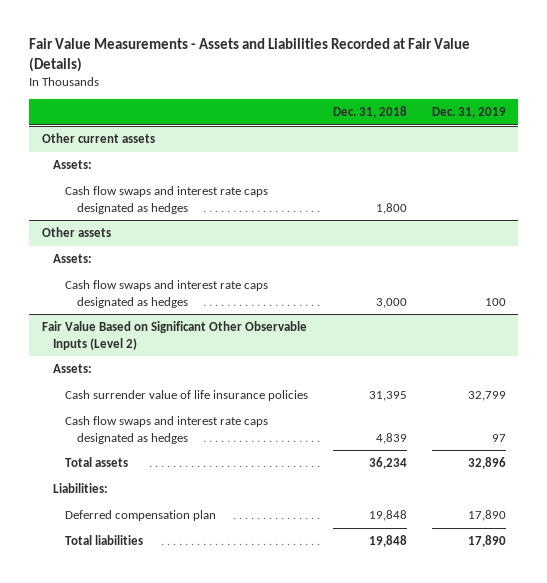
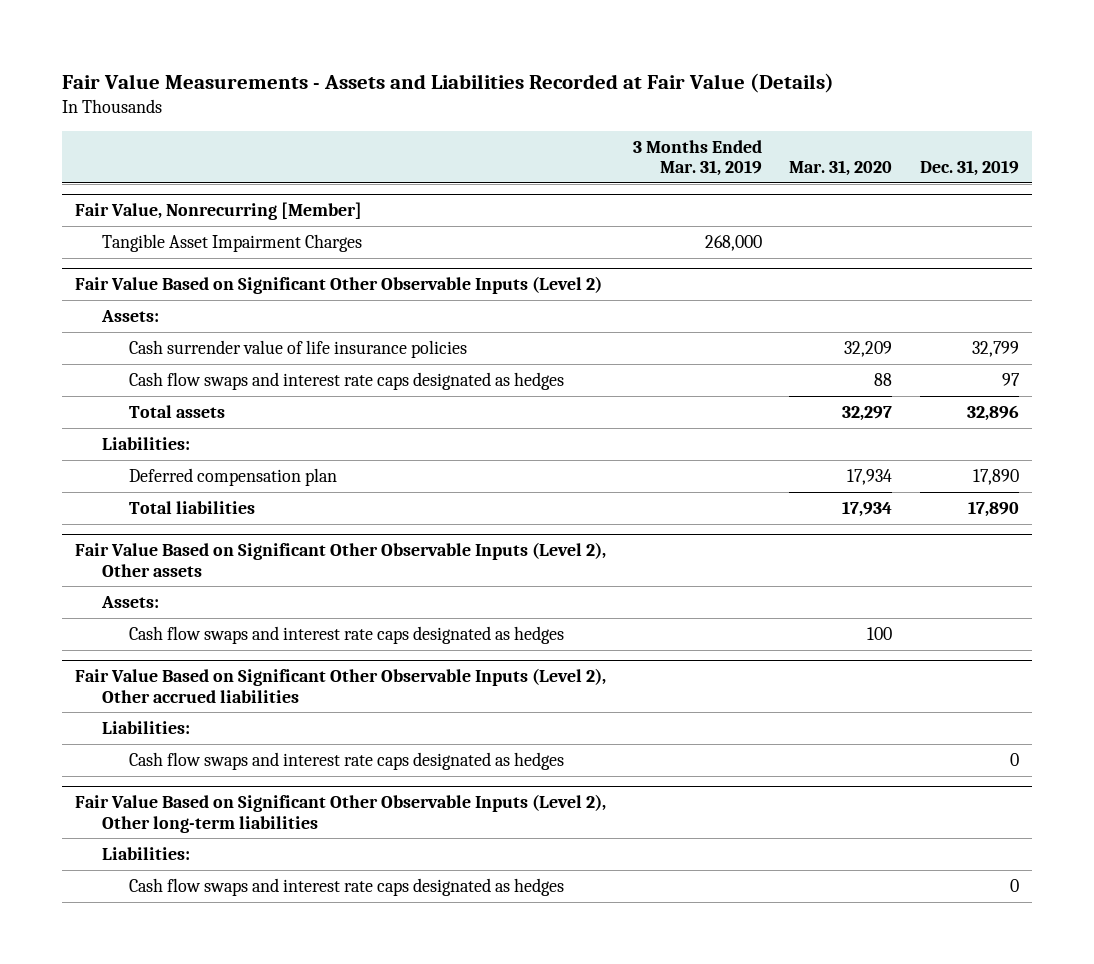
- | Dec. 31, 2018 | Dec. 31, 2019
+ | 3 Months Ended Mar. 31, 2019 | Mar. 31, 2020 | Dec. 31, 2019
- Other current assets
- Assets:
- Cash flow swaps and interest rate caps designated as hedges | 1,800 |
- Other assets
- Assets:
- Cash flow swaps and interest rate caps designated as hedges | 3,000 | 100
+ Fair Value, Nonrecurring [Member]
+ Tangible Asset Impairment Charges | 268,000 | |
+ Fair Value Based on Significant Other Observable Inputs (Level 2), Other assets
+ Assets:
+ Cash flow swaps and interest rate caps designated as hedges | | 100 |
+ Fair Value Based on Significant Other Observable Inputs (Level 2), Other accrued liabilities
+ Liabilities:
+ Cash flow swaps and interest rate caps designated as hedges | | | 0
+ Fair Value Based on Significant Other Observable Inputs (Level 2), Other long-term liabilities
+ Liabilities:
+ Cash flow swaps and interest rate caps designated as hedges | | | 0

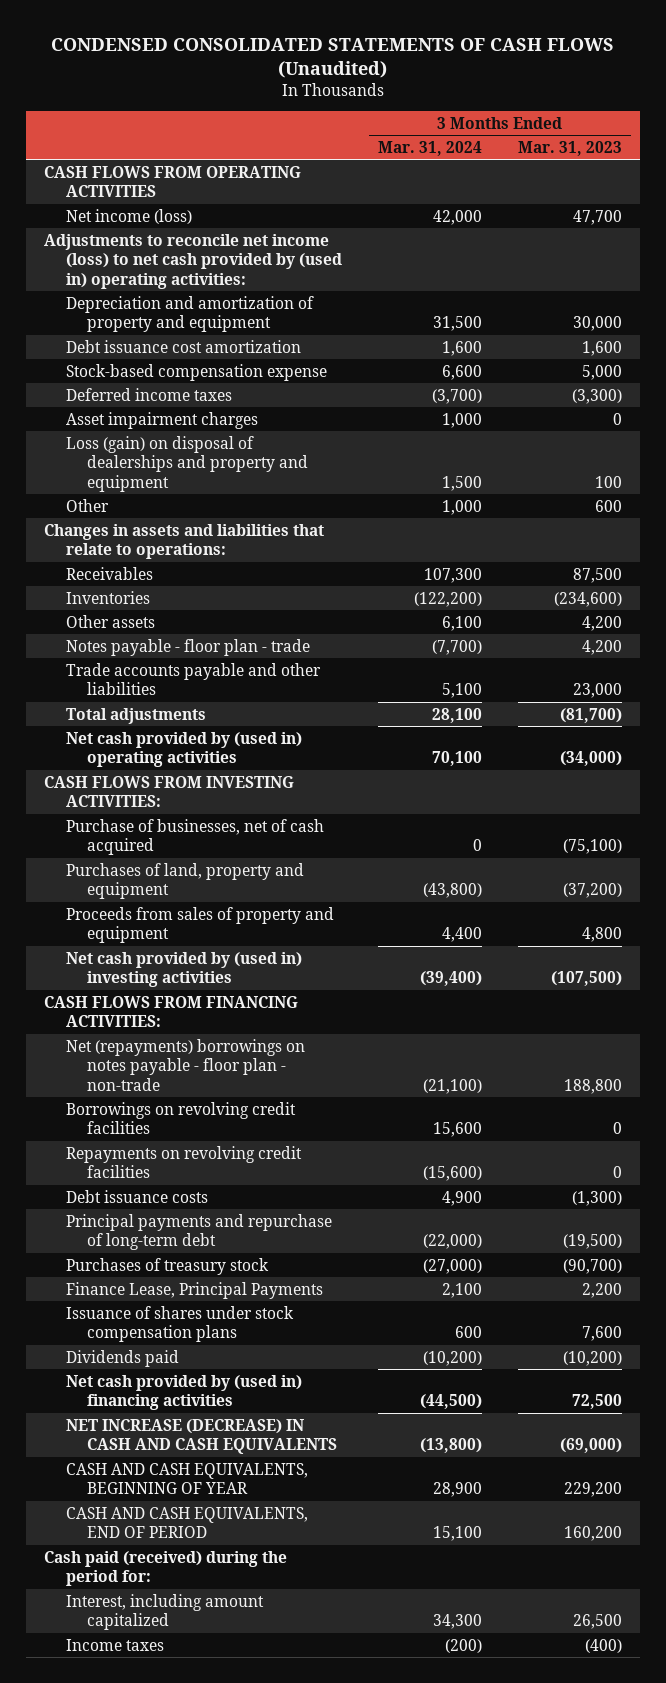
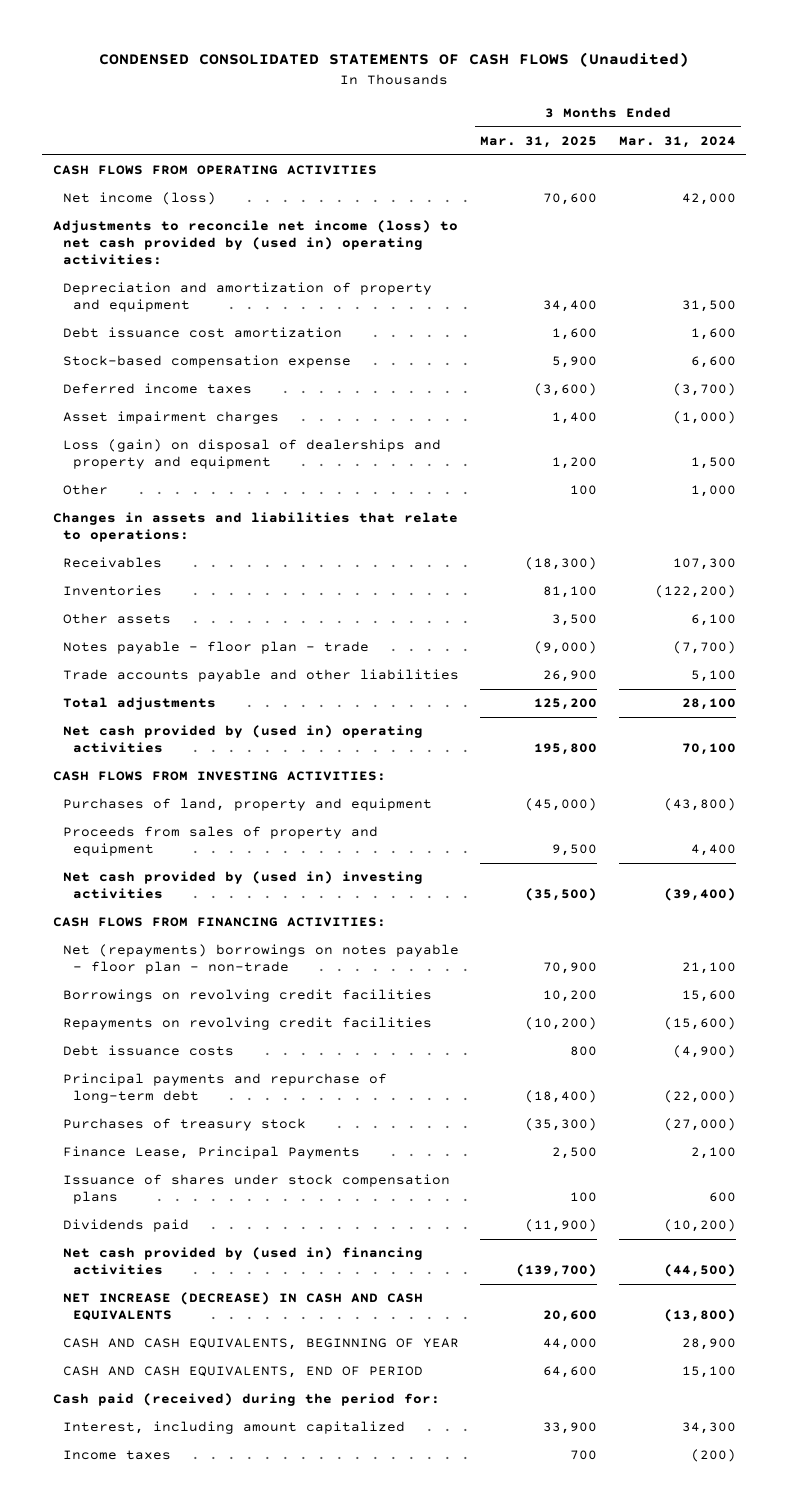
- | 3 Months Ended Mar. 31, 2024 | 3 Months Ended Mar. 31, 2023
+ | 3 Months Ended Mar. 31, 2025 | 3 Months Ended Mar. 31, 2024
- Asset impairment charges | 1,000 | 0
+ Asset impairment charges | 1,400 | (1,000)
- Purchase of businesses, net of cash acquired | 0 | (75,100)
- Net (repayments) borrowings on notes payable - floor plan - non-trade | (21,100) | 188,800
+ Net (repayments) borrowings on notes payable - floor plan - non-trade | 70,900 | 21,100
- Debt issuance costs | 4,900 | (1,300)
+ Debt issuance costs | 800 | (4,900)

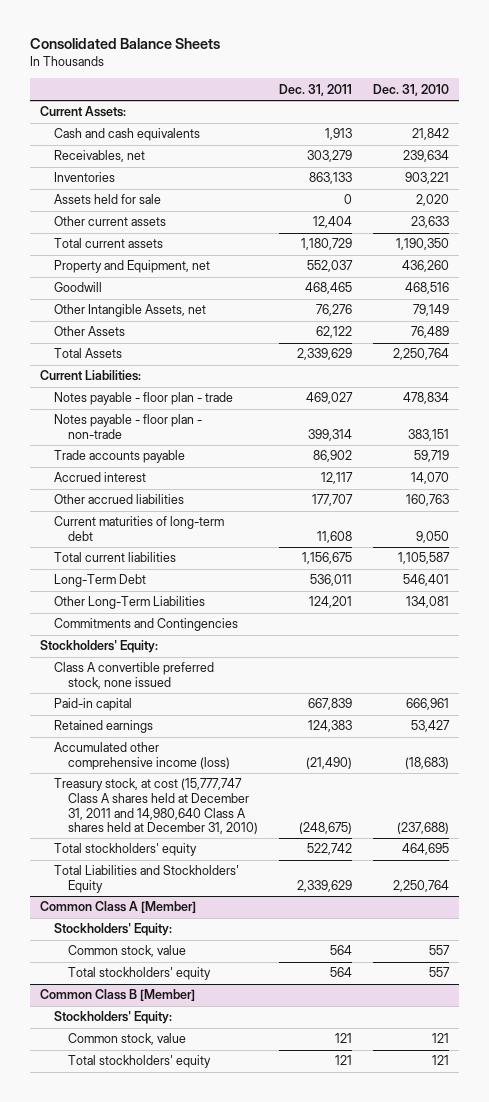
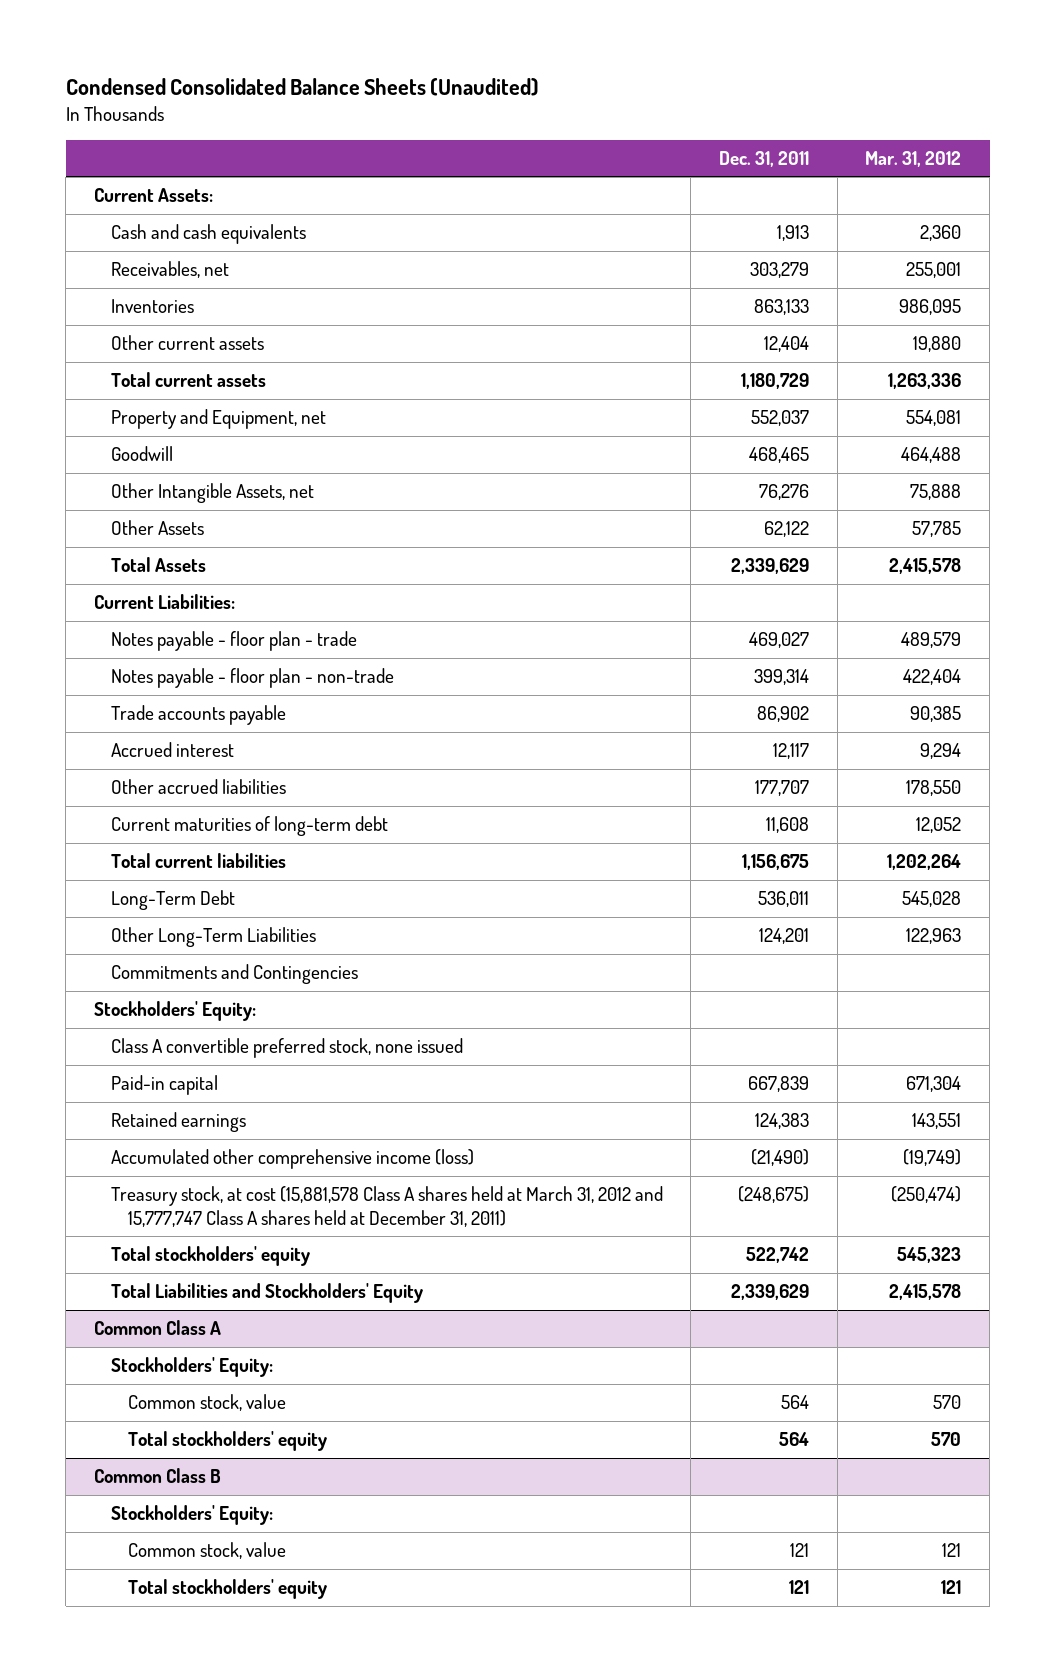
- Consolidated Balance Sheets
+ Condensed Consolidated Balance Sheets (Unaudited)
- | Dec. 31, 2011 | Dec. 31, 2010
+ | Dec. 31, 2011 | Mar. 31, 2012
- Assets held for sale | 0 | 2,020
- Treasury stock, at cost (15,777,747 Class A shares held at December 31, 2011 and 14,980,640 Class A shares held at December 31, 2010) | (248,675) | (237,688)
+ Treasury stock, at cost (15,881,578 Class A shares held at March 31, 2012 and 15,777,747 Class A shares held at December 31, 2011) | (248,675) | (250,474)
- Common Class A [Member]
+ Common Class A
- Common Class B [Member]
+ Common Class B

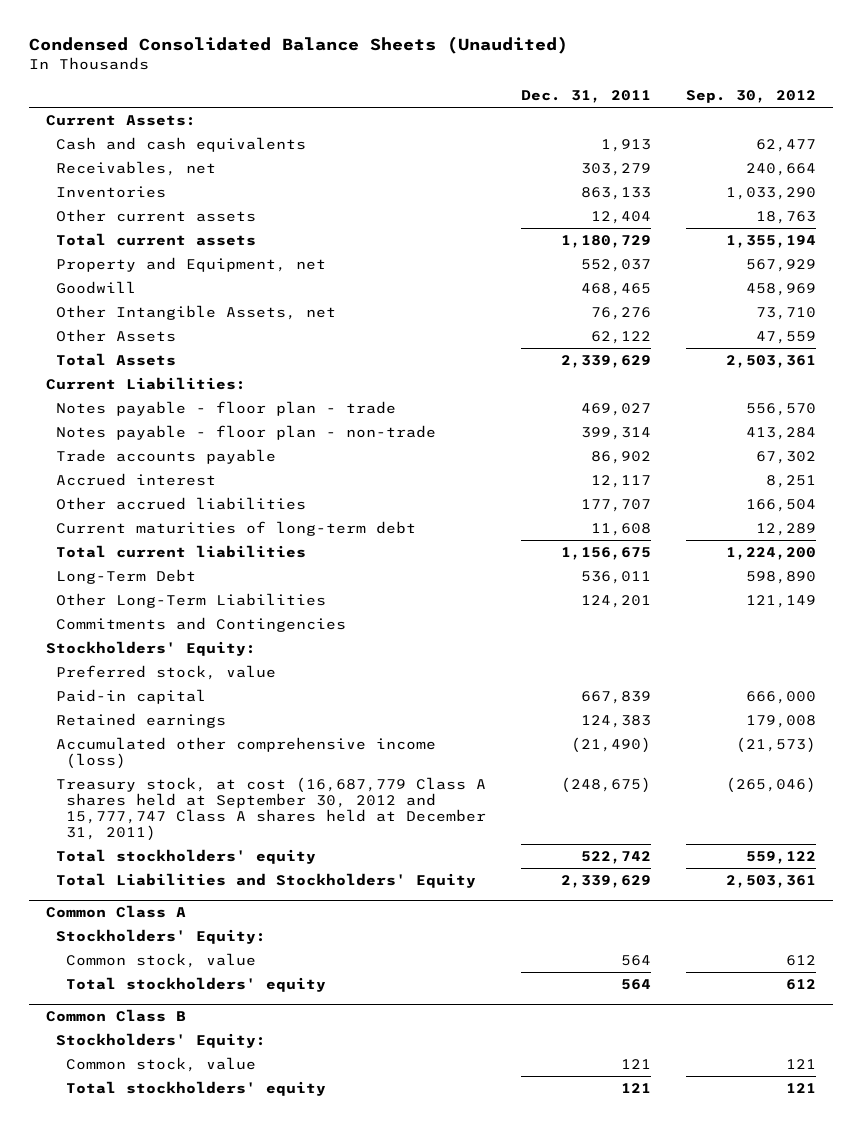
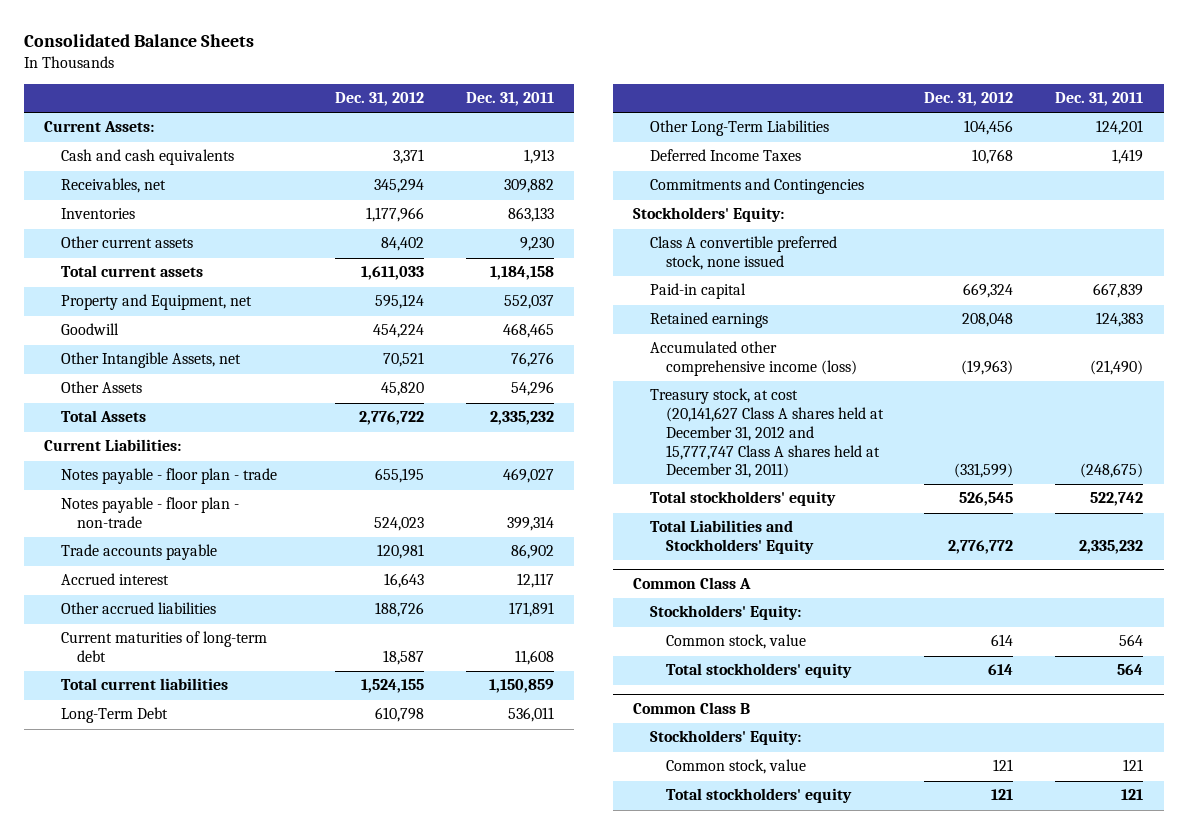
- Condensed Consolidated Balance Sheets (Unaudited)
+ Consolidated Balance Sheets
- | Dec. 31, 2011 | Sep. 30, 2012
+ | Dec. 31, 2012 | Dec. 31, 2011
- Receivables, net | 303,279 | 240,664
+ Receivables, net | 345,294 | 309,882
- Other current assets | 12,404 | 18,763
- Total current assets | 1,180,729 | 1,355,194
+ Other current assets | 84,402 | 9,230
+ Total current assets | 1,611,033 | 1,184,158
- Other Assets | 62,122 | 47,559
- Total Assets | 2,339,629 | 2,503,361
+ Other Assets | 45,820 | 54,296
+ Total Assets | 2,776,722 | 2,335,232
- Other accrued liabilities | 177,707 | 166,504
+ Other accrued liabilities | 188,726 | 171,891
- Total current liabilities | 1,156,675 | 1,224,200
+ Total current liabilities | 1,524,155 | 1,150,859
+ Deferred Income Taxes | 10,768 | 1,419
- Preferred stock, value
+ Class A convertible preferred stock, none issued
- Treasury stock, at cost (16,687,779 Class A shares held at September 30, 2012 and 15,777,747 Class A shares held at December 31, 2011) | (248,675) | (265,046)
+ Treasury stock, at cost (20,141,627 Class A shares held at December 31, 2012 and 15,777,747 Class A shares held at December 31, 2011) | (331,599) | (248,675)
- Total Liabilities and Stockholders' Equity | 2,339,629 | 2,503,361
+ Total Liabilities and Stockholders' Equity | 2,776,772 | 2,335,232

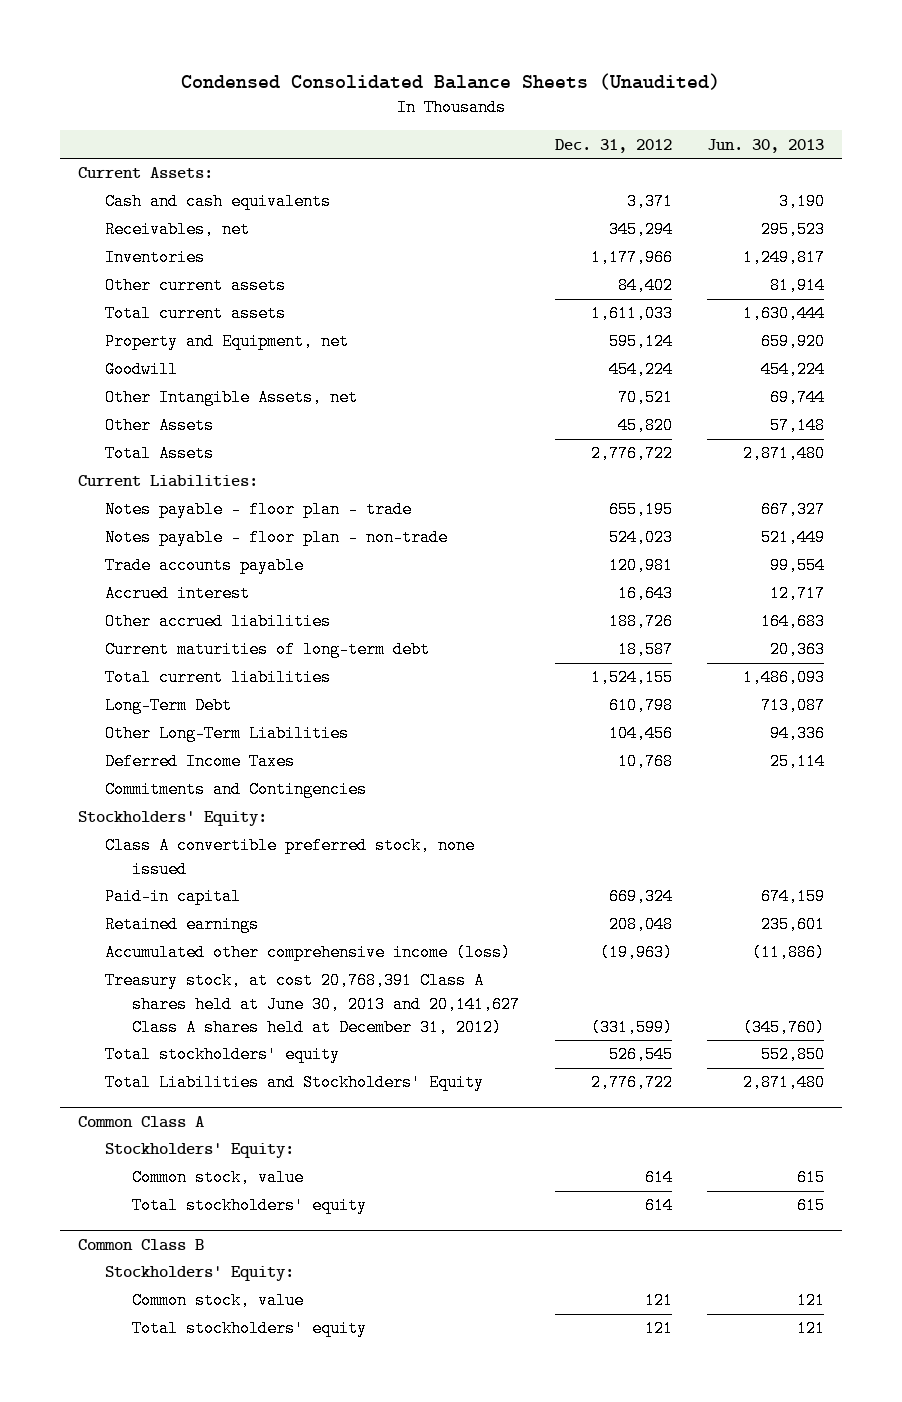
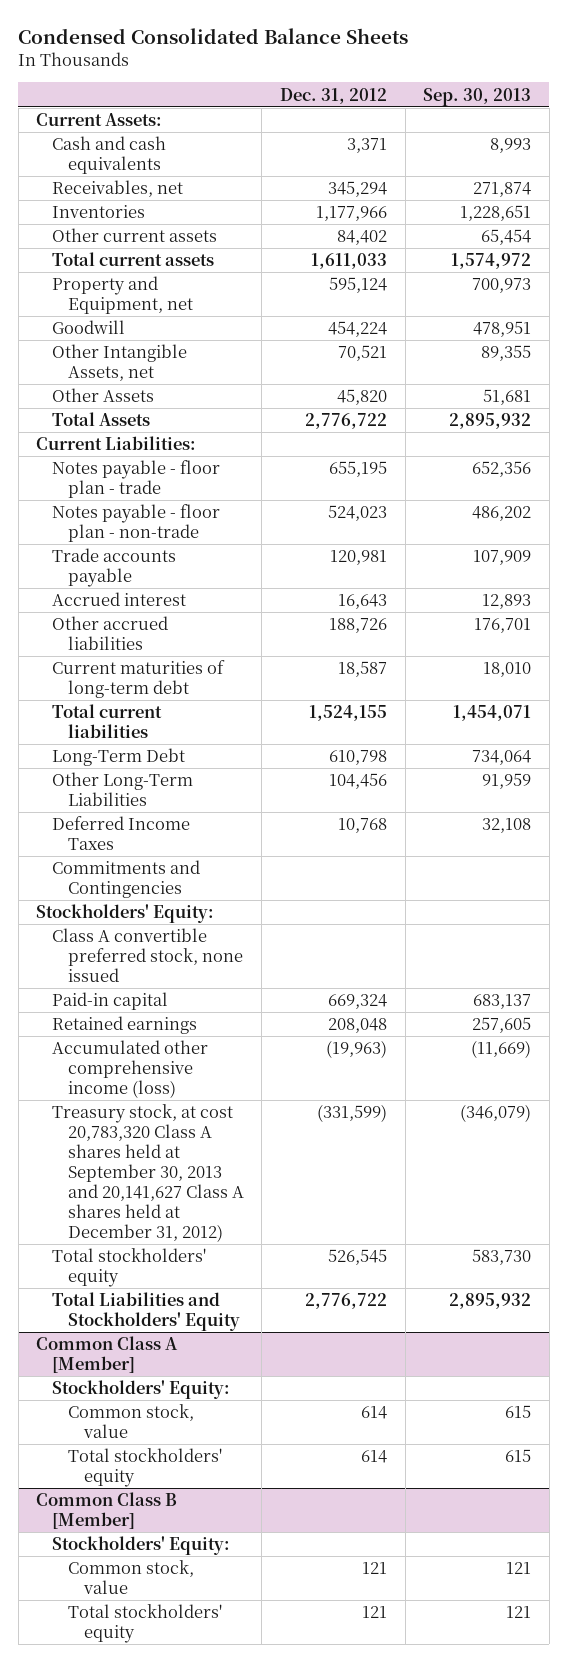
- Condensed Consolidated Balance Sheets (Unaudited)
+ Condensed Consolidated Balance Sheets
- | Dec. 31, 2012 | Jun. 30, 2013
+ | Dec. 31, 2012 | Sep. 30, 2013
- Treasury stock, at cost 20,768,391 Class A shares held at June 30, 2013 and 20,141,627 Class A shares held at December 31, 2012) | (331,599) | (345,760)
+ Treasury stock, at cost 20,783,320 Class A shares held at September 30, 2013 and 20,141,627 Class A shares held at December 31, 2012) | (331,599) | (346,079)
- Common Class A
+ Common Class A [Member]
- Common Class B
+ Common Class B [Member]

